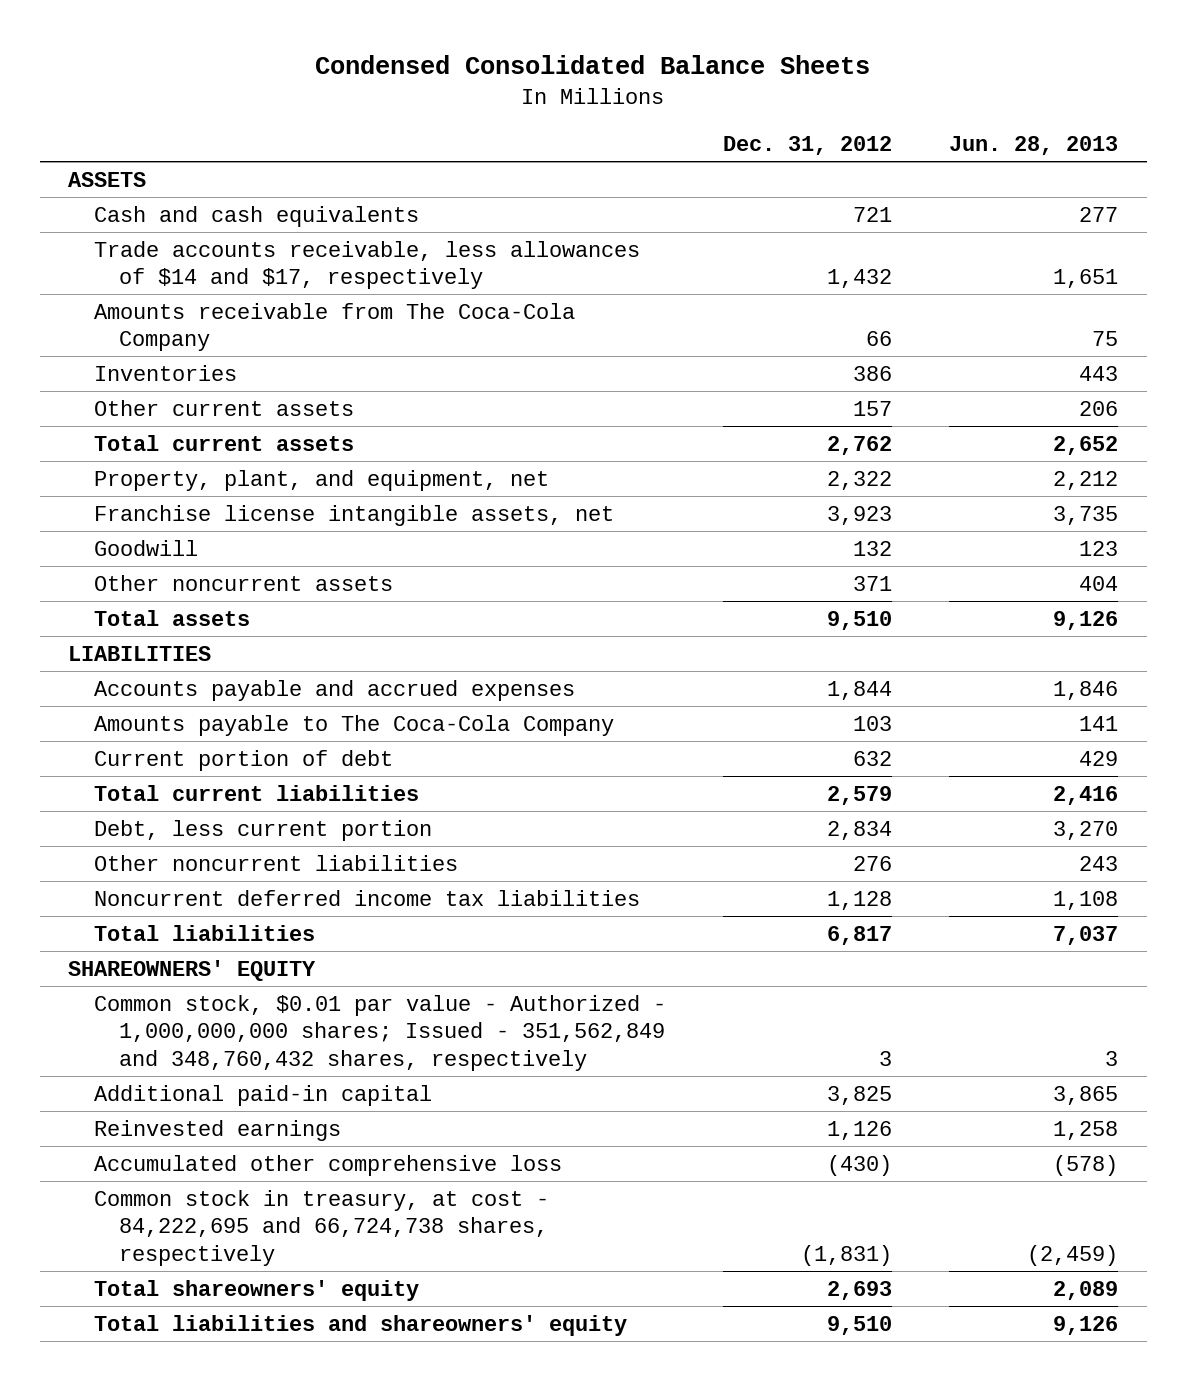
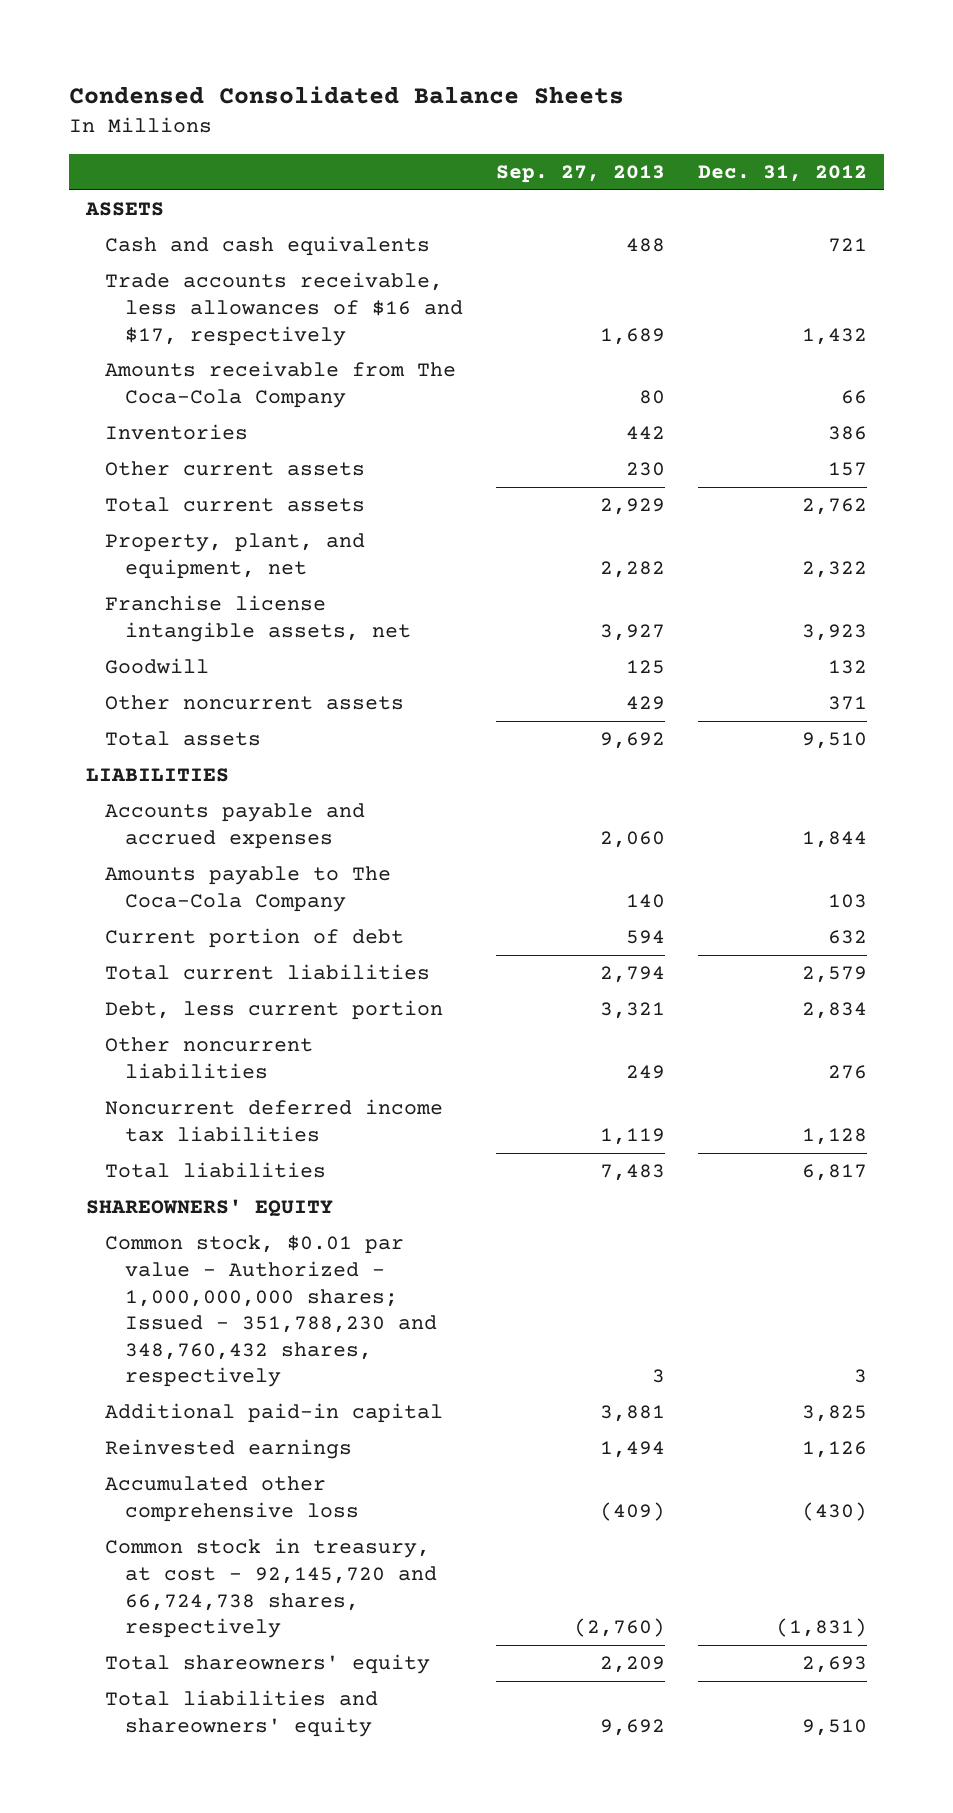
- | Dec. 31, 2012 | Jun. 28, 2013
+ | Sep. 27, 2013 | Dec. 31, 2012
- Trade accounts receivable, less allowances of $14 and $17, respectively | 1,432 | 1,651
+ Trade accounts receivable, less allowances of $16 and $17, respectively | 1,689 | 1,432
- Common stock, $0.01 par value - Authorized - 1,000,000,000 shares; Issued - 351,562,849 and 348,760,432 shares, respectively | 3 | 3
+ Common stock, $0.01 par value - Authorized - 1,000,000,000 shares; Issued - 351,788,230 and 348,760,432 shares, respectively | 3 | 3
- Common stock in treasury, at cost - 84,222,695 and 66,724,738 shares, respectively | (1,831) | (2,459)
+ Common stock in treasury, at cost - 92,145,720 and 66,724,738 shares, respectively | (2,760) | (1,831)

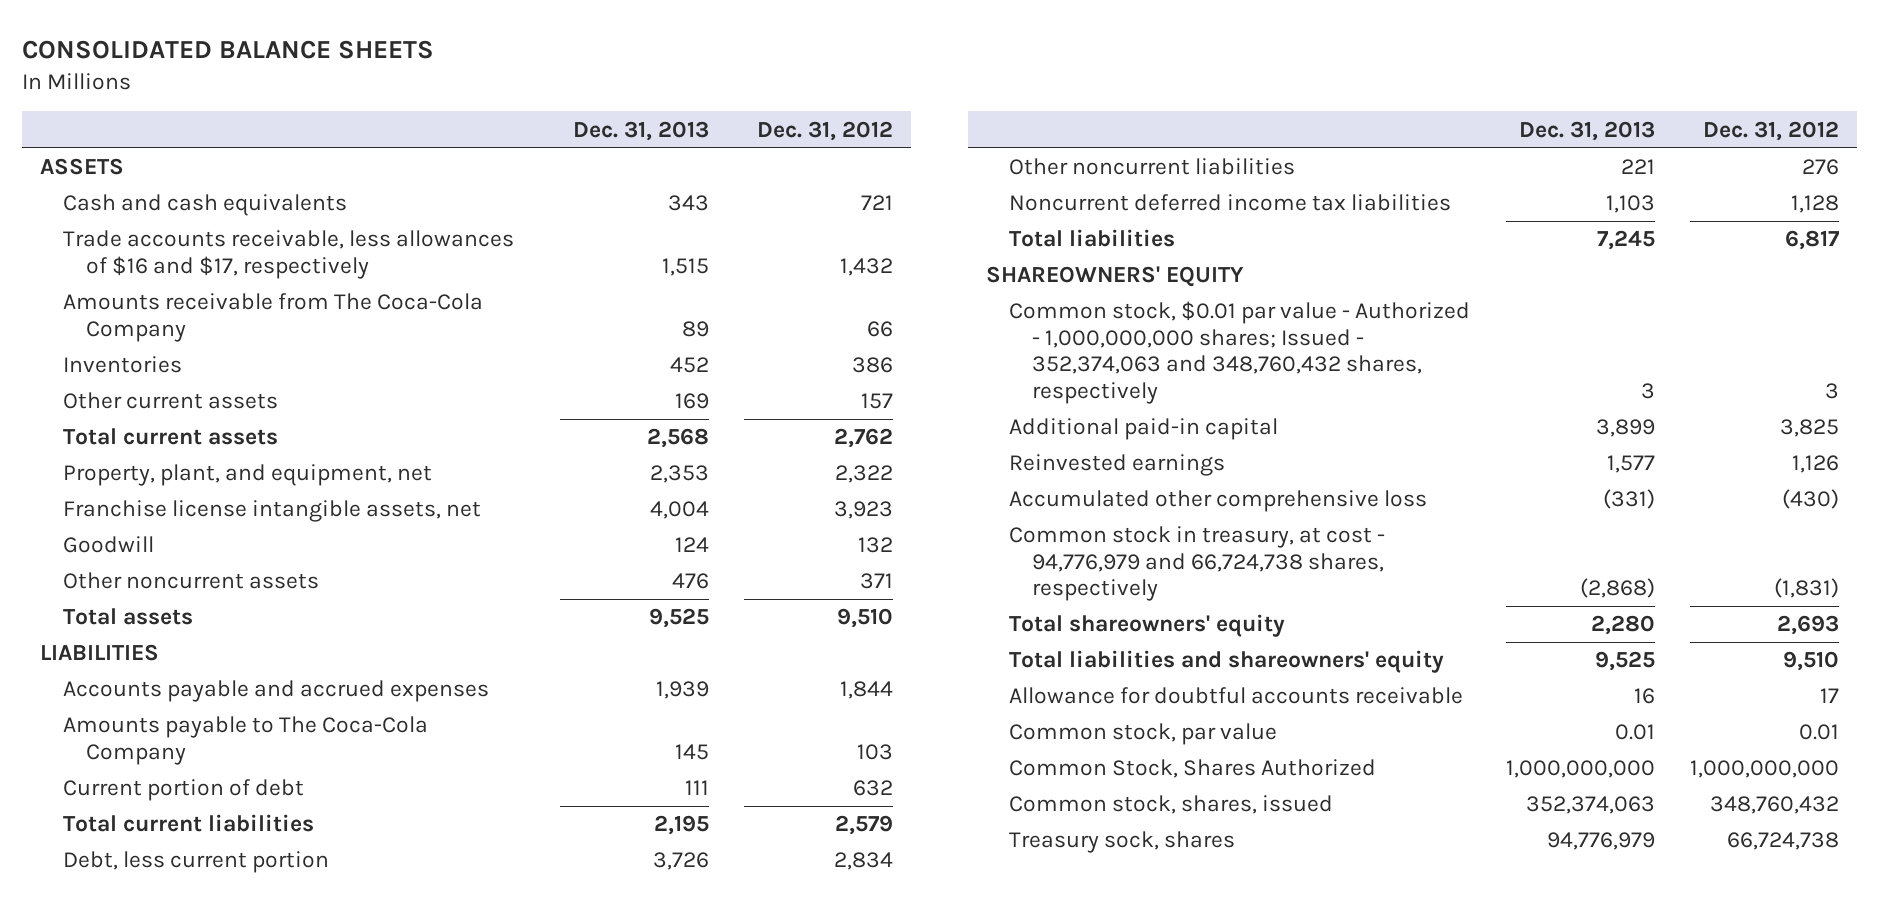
- Condensed Consolidated Balance Sheets
+ CONSOLIDATED BALANCE SHEETS
- | Sep. 27, 2013 | Dec. 31, 2012
+ | Dec. 31, 2013 | Dec. 31, 2012
- Common stock, $0.01 par value - Authorized - 1,000,000,000 shares; Issued - 351,788,230 and 348,760,432 shares, respectively | 3 | 3
+ Common stock, $0.01 par value - Authorized - 1,000,000,000 shares; Issued - 352,374,063 and 348,760,432 shares, respectively | 3 | 3
- Common stock in treasury, at cost - 92,145,720 and 66,724,738 shares, respectively | (2,760) | (1,831)
+ Common stock in treasury, at cost - 94,776,979 and 66,724,738 shares, respectively | (2,868) | (1,831)
+ Allowance for doubtful accounts receivable | 16 | 17
+ Common stock, par value | 0.01 | 0.01
+ Common Stock, Shares Authorized | 1,000,000,000 | 1,000,000,000
+ Common stock, shares, issued | 352,374,063 | 348,760,432
+ Treasury sock, shares | 94,776,979 | 66,724,738

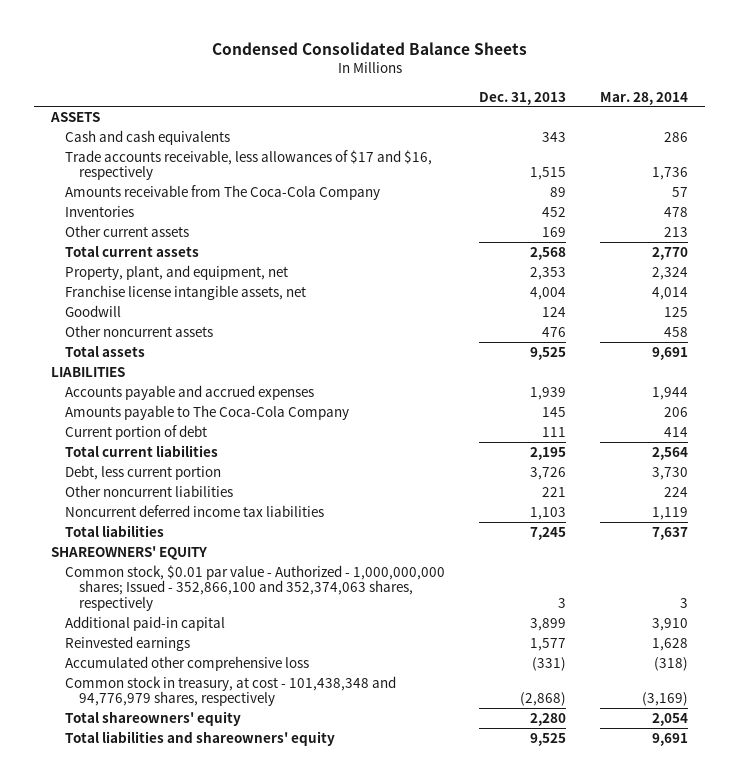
- CONSOLIDATED BALANCE SHEETS
+ Condensed Consolidated Balance Sheets
- | Dec. 31, 2013 | Dec. 31, 2012
+ | Dec. 31, 2013 | Mar. 28, 2014
- Trade accounts receivable, less allowances of $16 and $17, respectively | 1,515 | 1,432
+ Trade accounts receivable, less allowances of $17 and $16, respectively | 1,515 | 1,736
- Common stock, $0.01 par value - Authorized - 1,000,000,000 shares; Issued - 352,374,063 and 348,760,432 shares, respectively | 3 | 3
+ Common stock, $0.01 par value - Authorized - 1,000,000,000 shares; Issued - 352,866,100 and 352,374,063 shares, respectively | 3 | 3
- Common stock in treasury, at cost - 94,776,979 and 66,724,738 shares, respectively | (2,868) | (1,831)
+ Common stock in treasury, at cost - 101,438,348 and 94,776,979 shares, respectively | (2,868) | (3,169)
- Allowance for doubtful accounts receivable | 16 | 17
- Common stock, par value | 0.01 | 0.01
- Common Stock, Shares Authorized | 1,000,000,000 | 1,000,000,000
- Common stock, shares, issued | 352,374,063 | 348,760,432
- Treasury sock, shares | 94,776,979 | 66,724,738

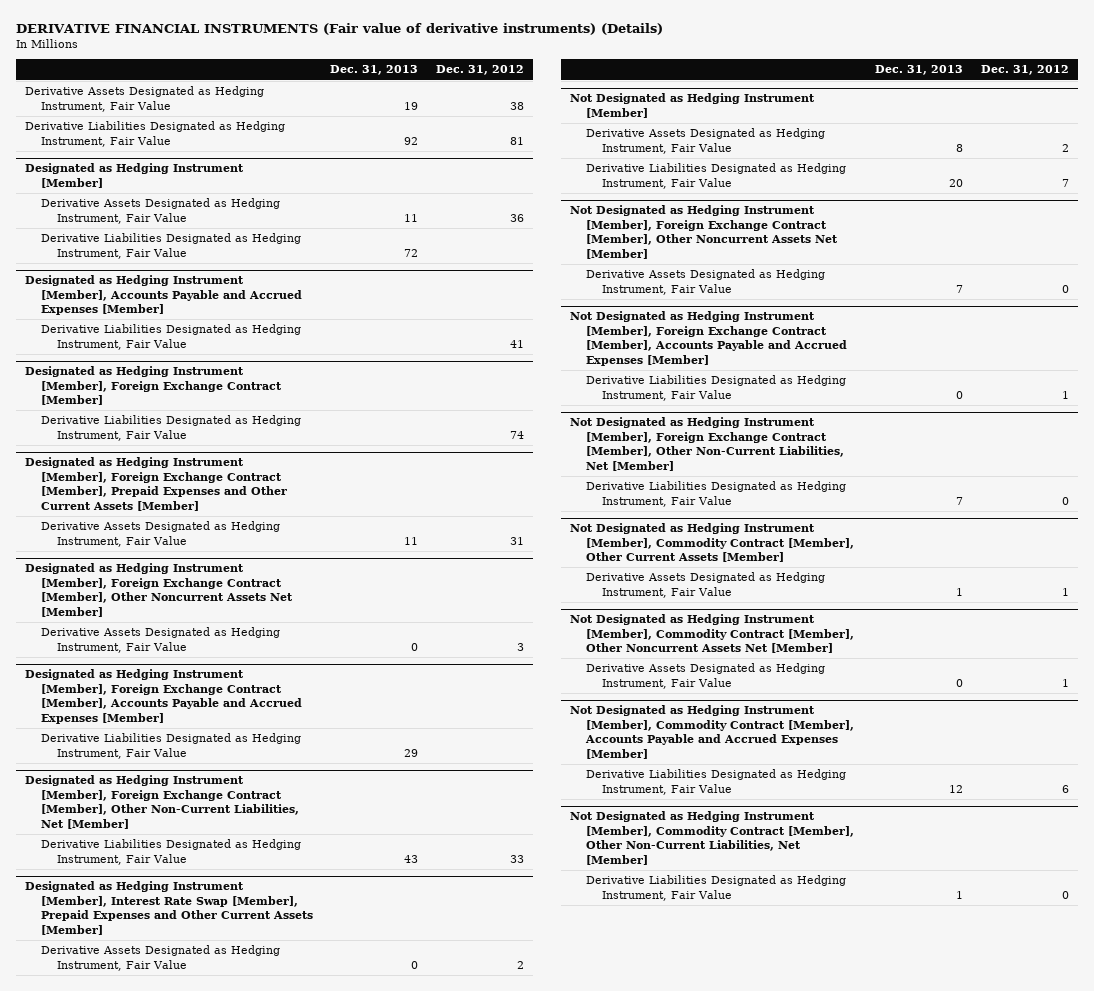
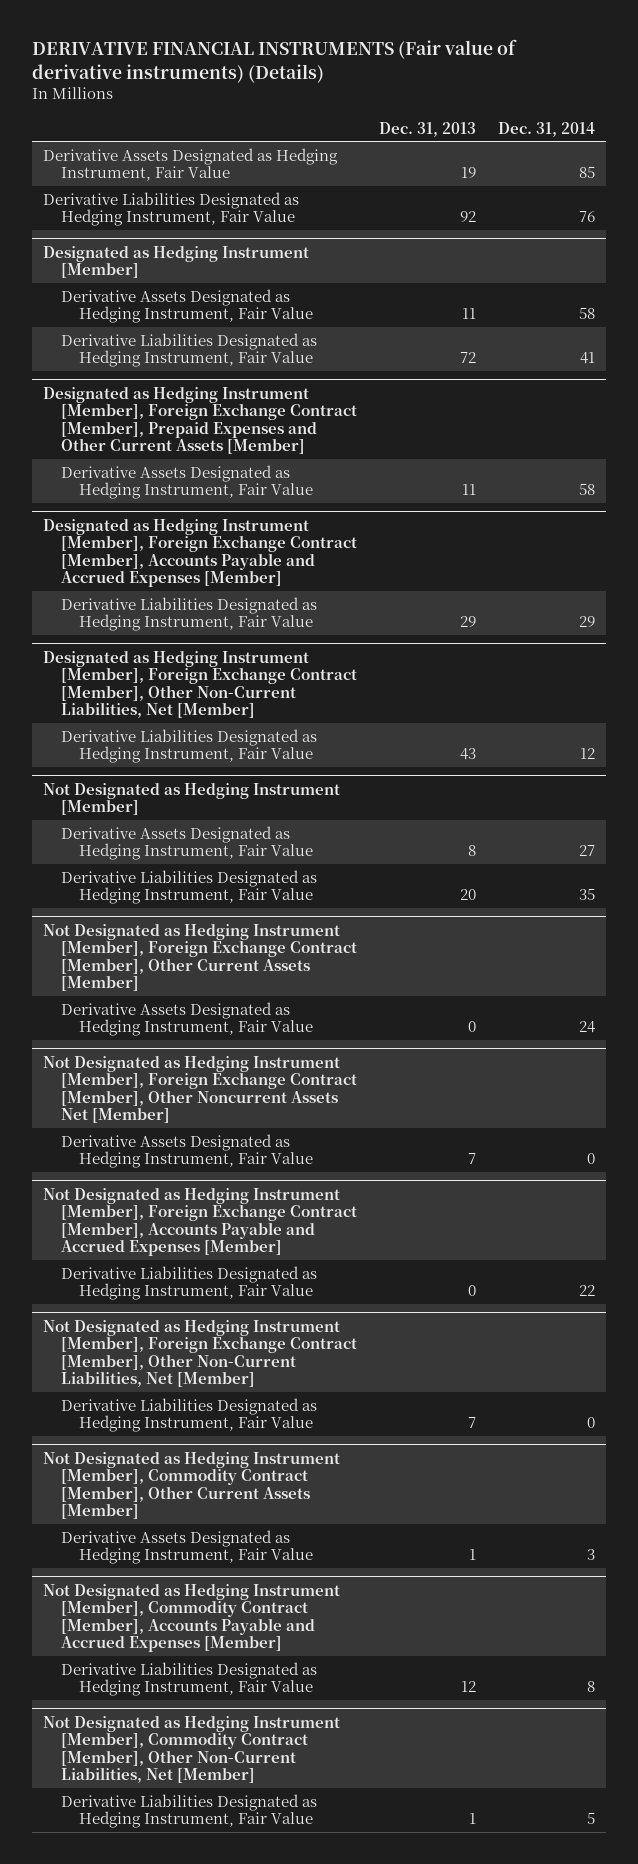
- | Dec. 31, 2013 | Dec. 31, 2012
+ | Dec. 31, 2013 | Dec. 31, 2014
- Designated as Hedging Instrument [Member], Accounts Payable and Accrued Expenses [Member]
- Derivative Liabilities Designated as Hedging Instrument, Fair Value | | 41
- Designated as Hedging Instrument [Member], Foreign Exchange Contract [Member]
- Derivative Liabilities Designated as Hedging Instrument, Fair Value | | 74
- Designated as Hedging Instrument [Member], Foreign Exchange Contract [Member], Other Noncurrent Assets Net [Member]
- Derivative Assets Designated as Hedging Instrument, Fair Value | 0 | 3
- Designated as Hedging Instrument [Member], Interest Rate Swap [Member], Prepaid Expenses and Other Current Assets [Member]
- Derivative Assets Designated as Hedging Instrument, Fair Value | 0 | 2
+ Not Designated as Hedging Instrument [Member], Foreign Exchange Contract [Member], Other Current Assets [Member]
+ Derivative Assets Designated as Hedging Instrument, Fair Value | 0 | 24
- Not Designated as Hedging Instrument [Member], Commodity Contract [Member], Other Noncurrent Assets Net [Member]
- Derivative Assets Designated as Hedging Instrument, Fair Value | 0 | 1

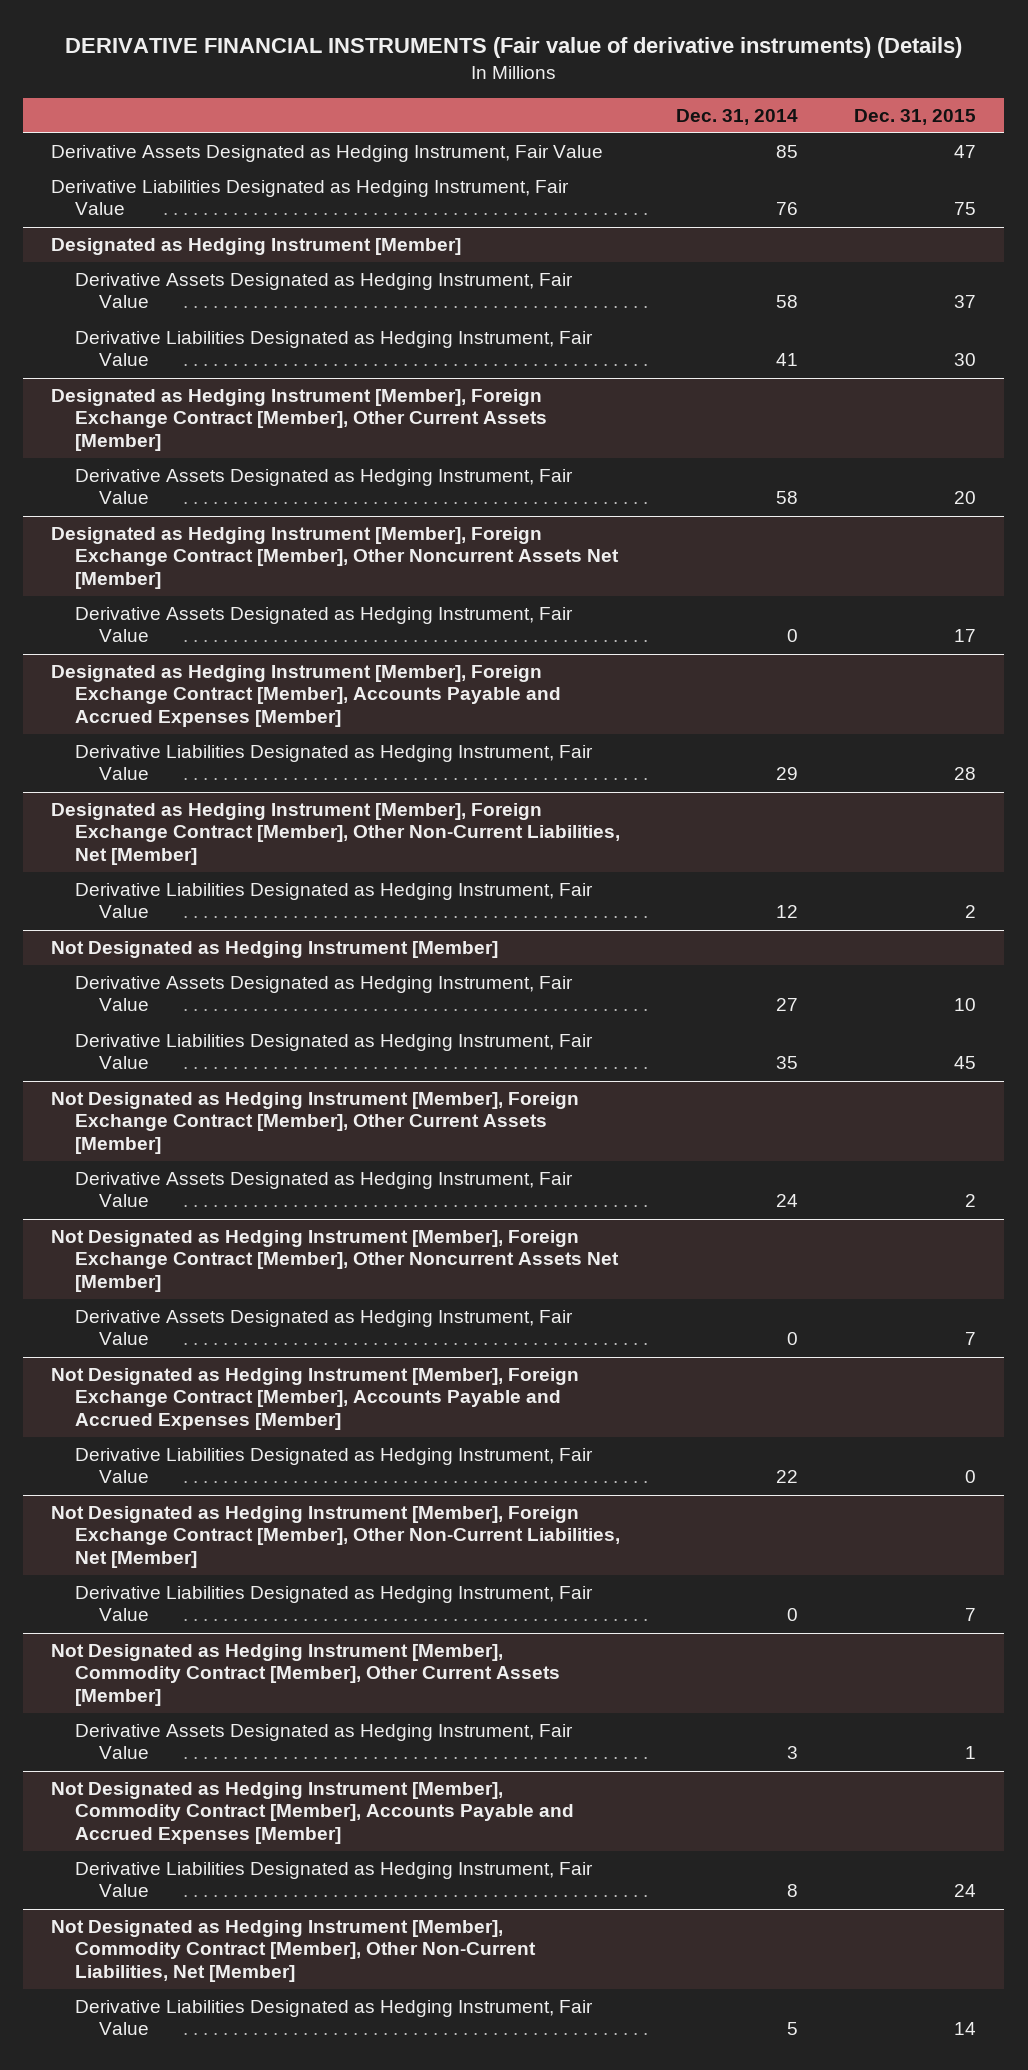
- | Dec. 31, 2013 | Dec. 31, 2014
+ | Dec. 31, 2014 | Dec. 31, 2015
- Designated as Hedging Instrument [Member], Foreign Exchange Contract [Member], Prepaid Expenses and Other Current Assets [Member]
+ Designated as Hedging Instrument [Member], Foreign Exchange Contract [Member], Other Current Assets [Member]
+ Designated as Hedging Instrument [Member], Foreign Exchange Contract [Member], Other Noncurrent Assets Net [Member]
+ Derivative Assets Designated as Hedging Instrument, Fair Value | 0 | 17

